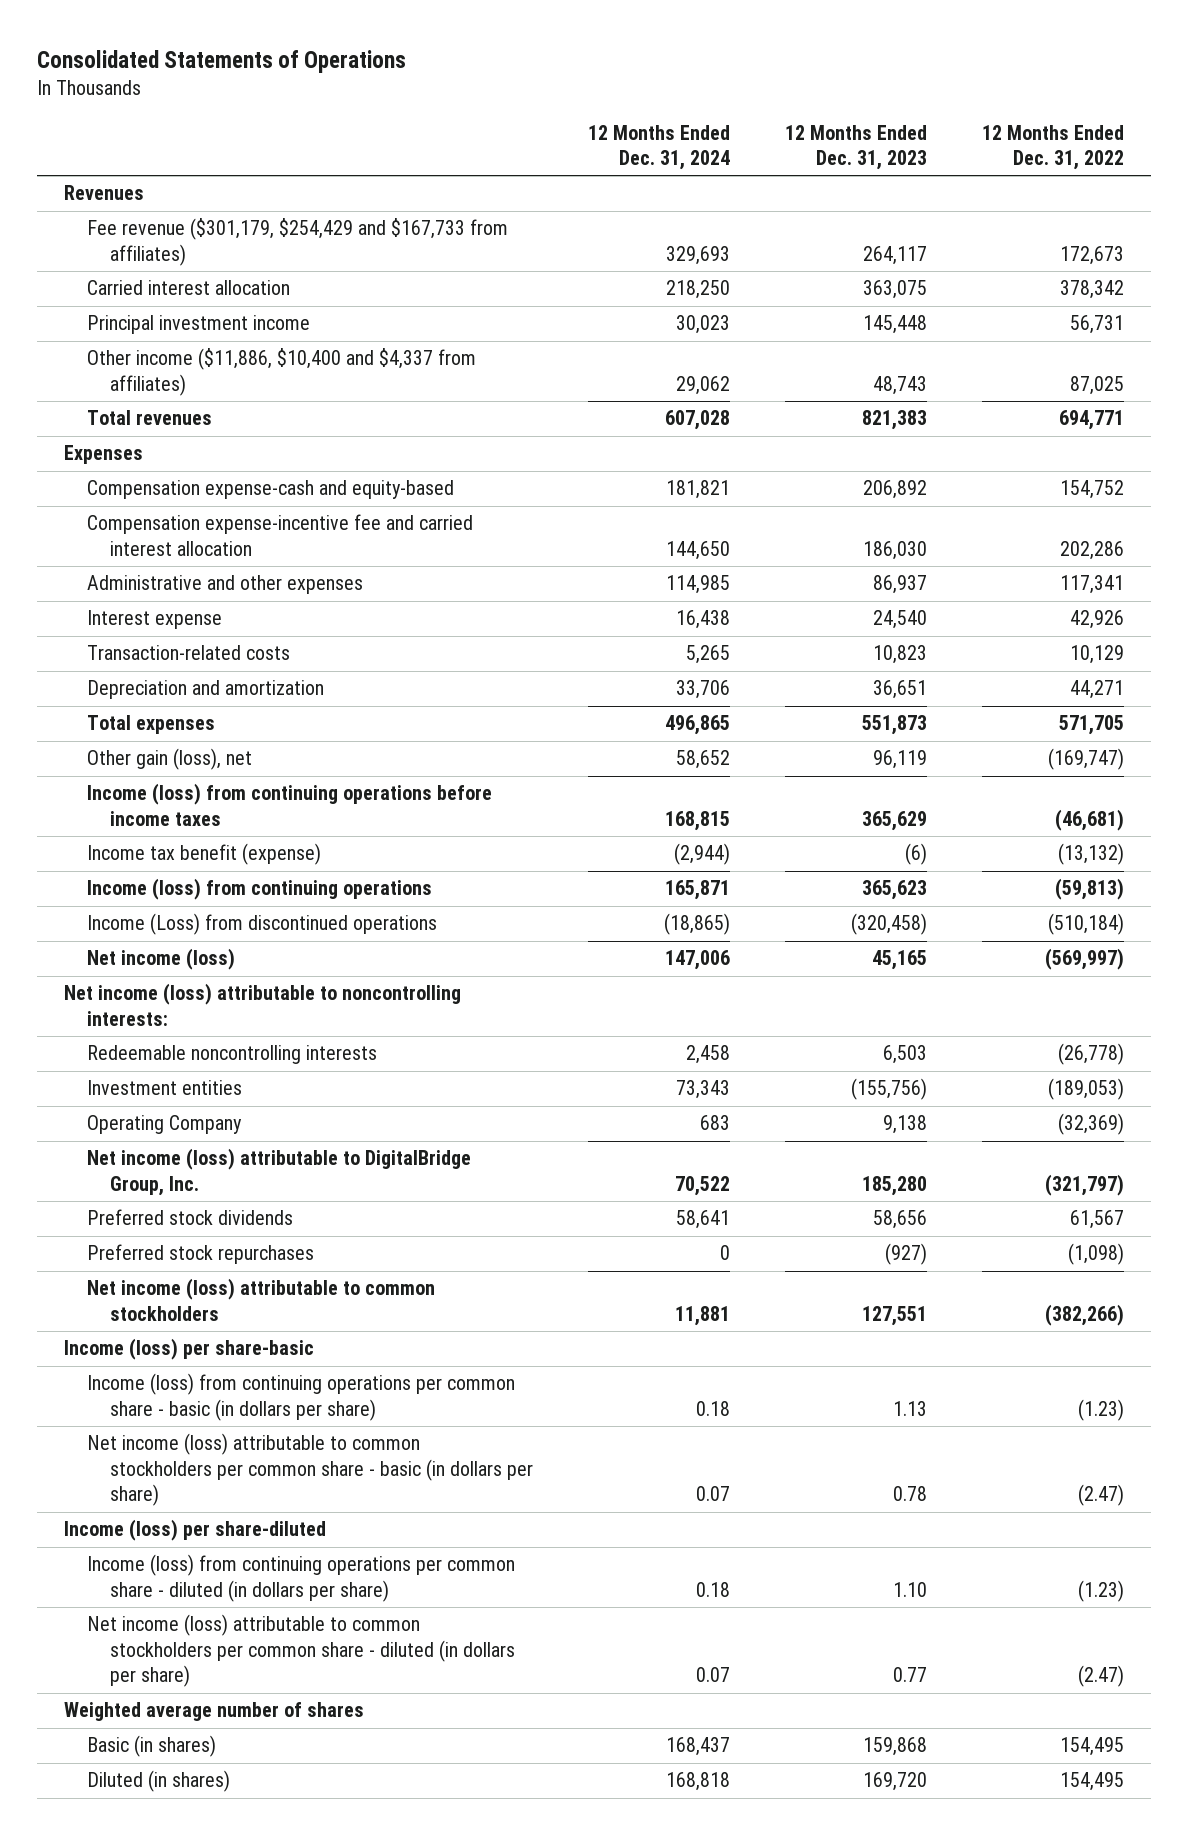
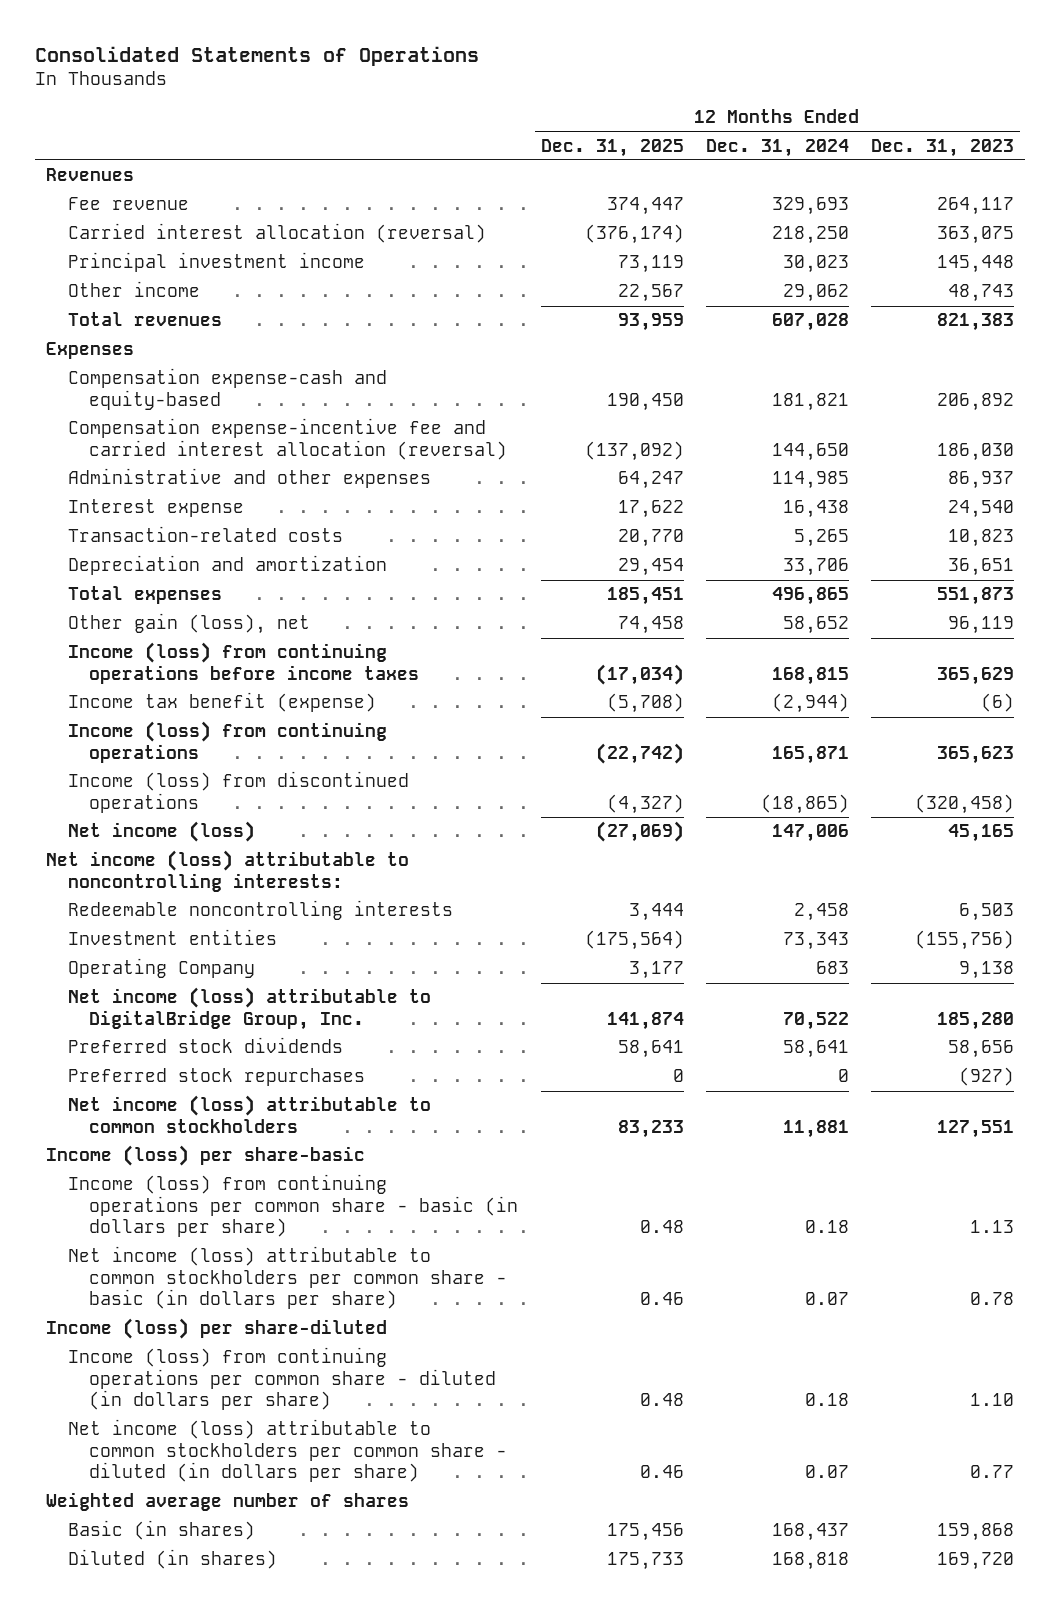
- | 12 Months Ended Dec. 31, 2024 | 12 Months Ended Dec. 31, 2023 | 12 Months Ended Dec. 31, 2022
+ | 12 Months Ended Dec. 31, 2025 | 12 Months Ended Dec. 31, 2024 | 12 Months Ended Dec. 31, 2023
- Fee revenue ($301,179, $254,429 and $167,733 from affiliates) | 329,693 | 264,117 | 172,673
- Carried interest allocation | 218,250 | 363,075 | 378,342
+ Fee revenue | 374,447 | 329,693 | 264,117
+ Carried interest allocation (reversal) | (376,174) | 218,250 | 363,075
- Other income ($11,886, $10,400 and $4,337 from affiliates) | 29,062 | 48,743 | 87,025
+ Other income | 22,567 | 29,062 | 48,743
- Compensation expense-incentive fee and carried interest allocation | 144,650 | 186,030 | 202,286
+ Compensation expense-incentive fee and carried interest allocation (reversal) | (137,092) | 144,650 | 186,030
- Income (Loss) from discontinued operations | (18,865) | (320,458) | (510,184)
+ Income (loss) from discontinued operations | (4,327) | (18,865) | (320,458)

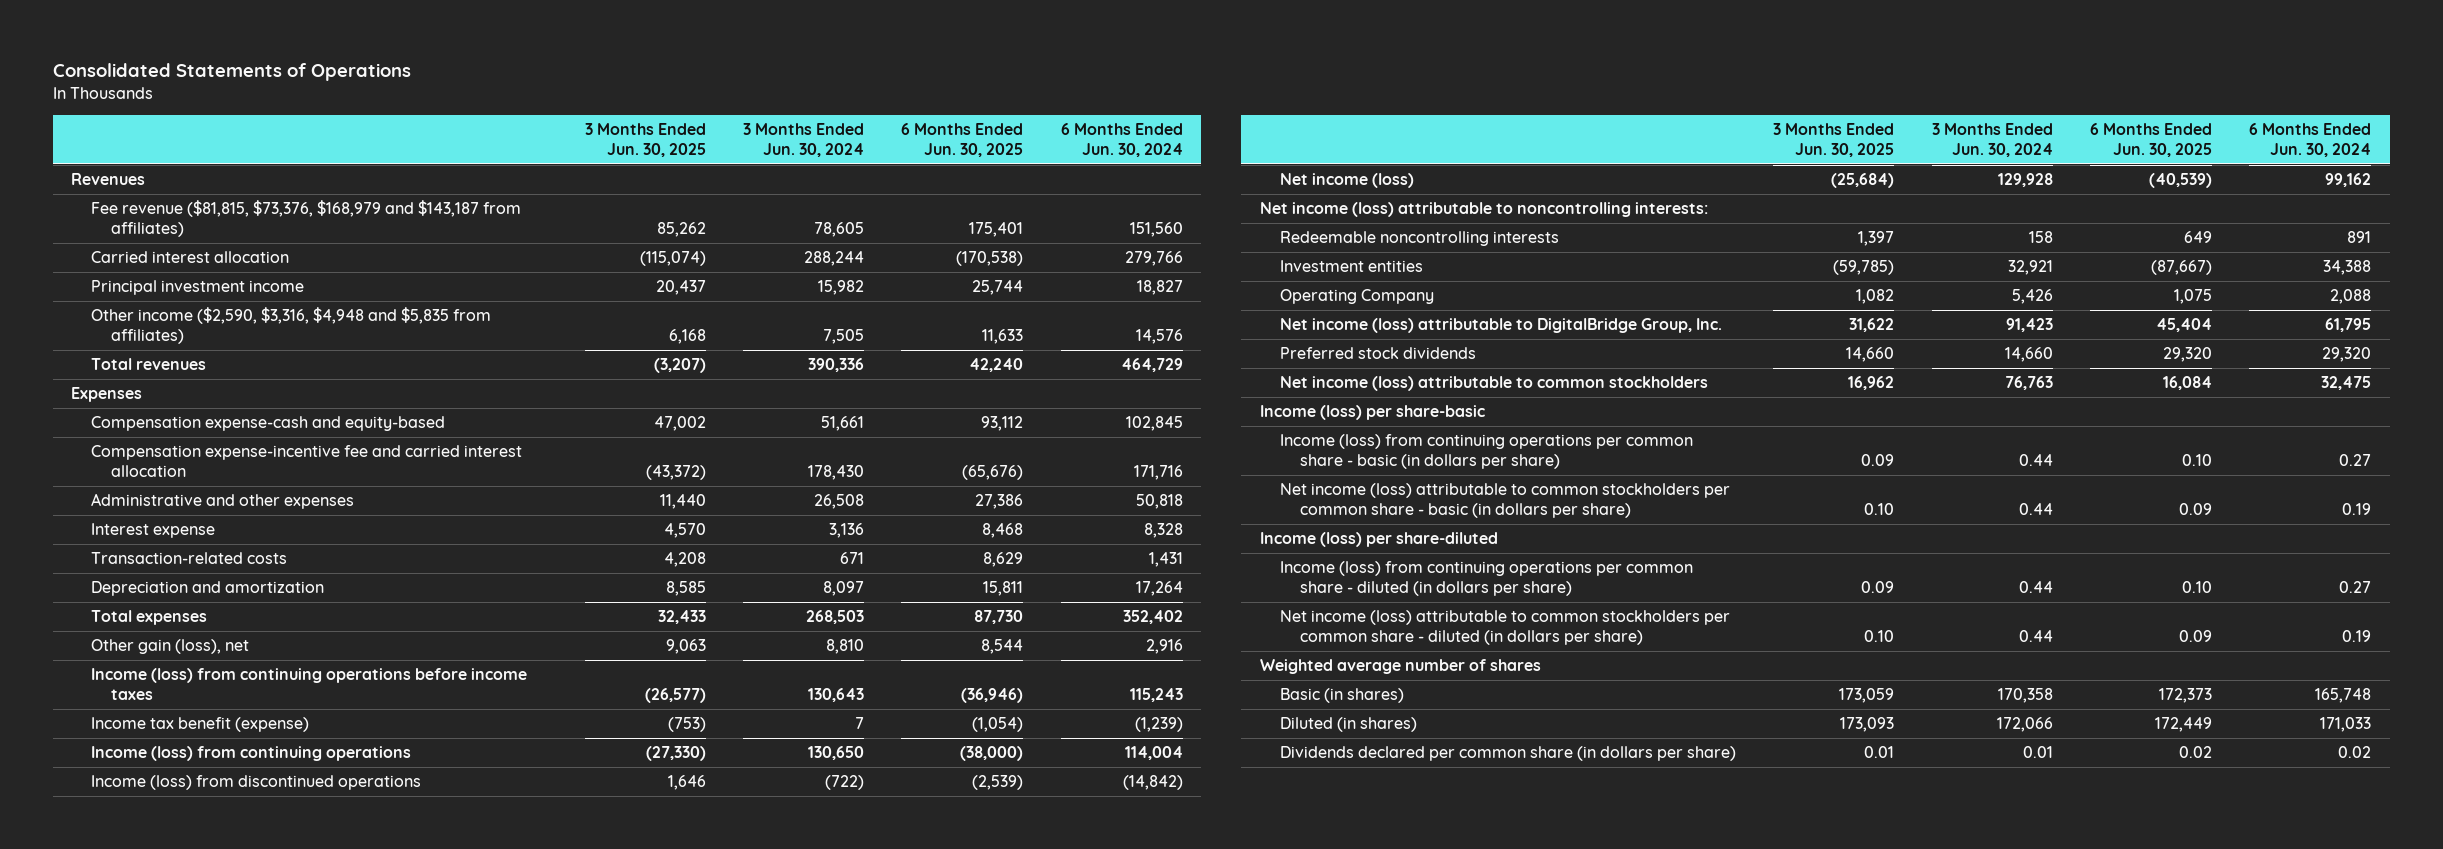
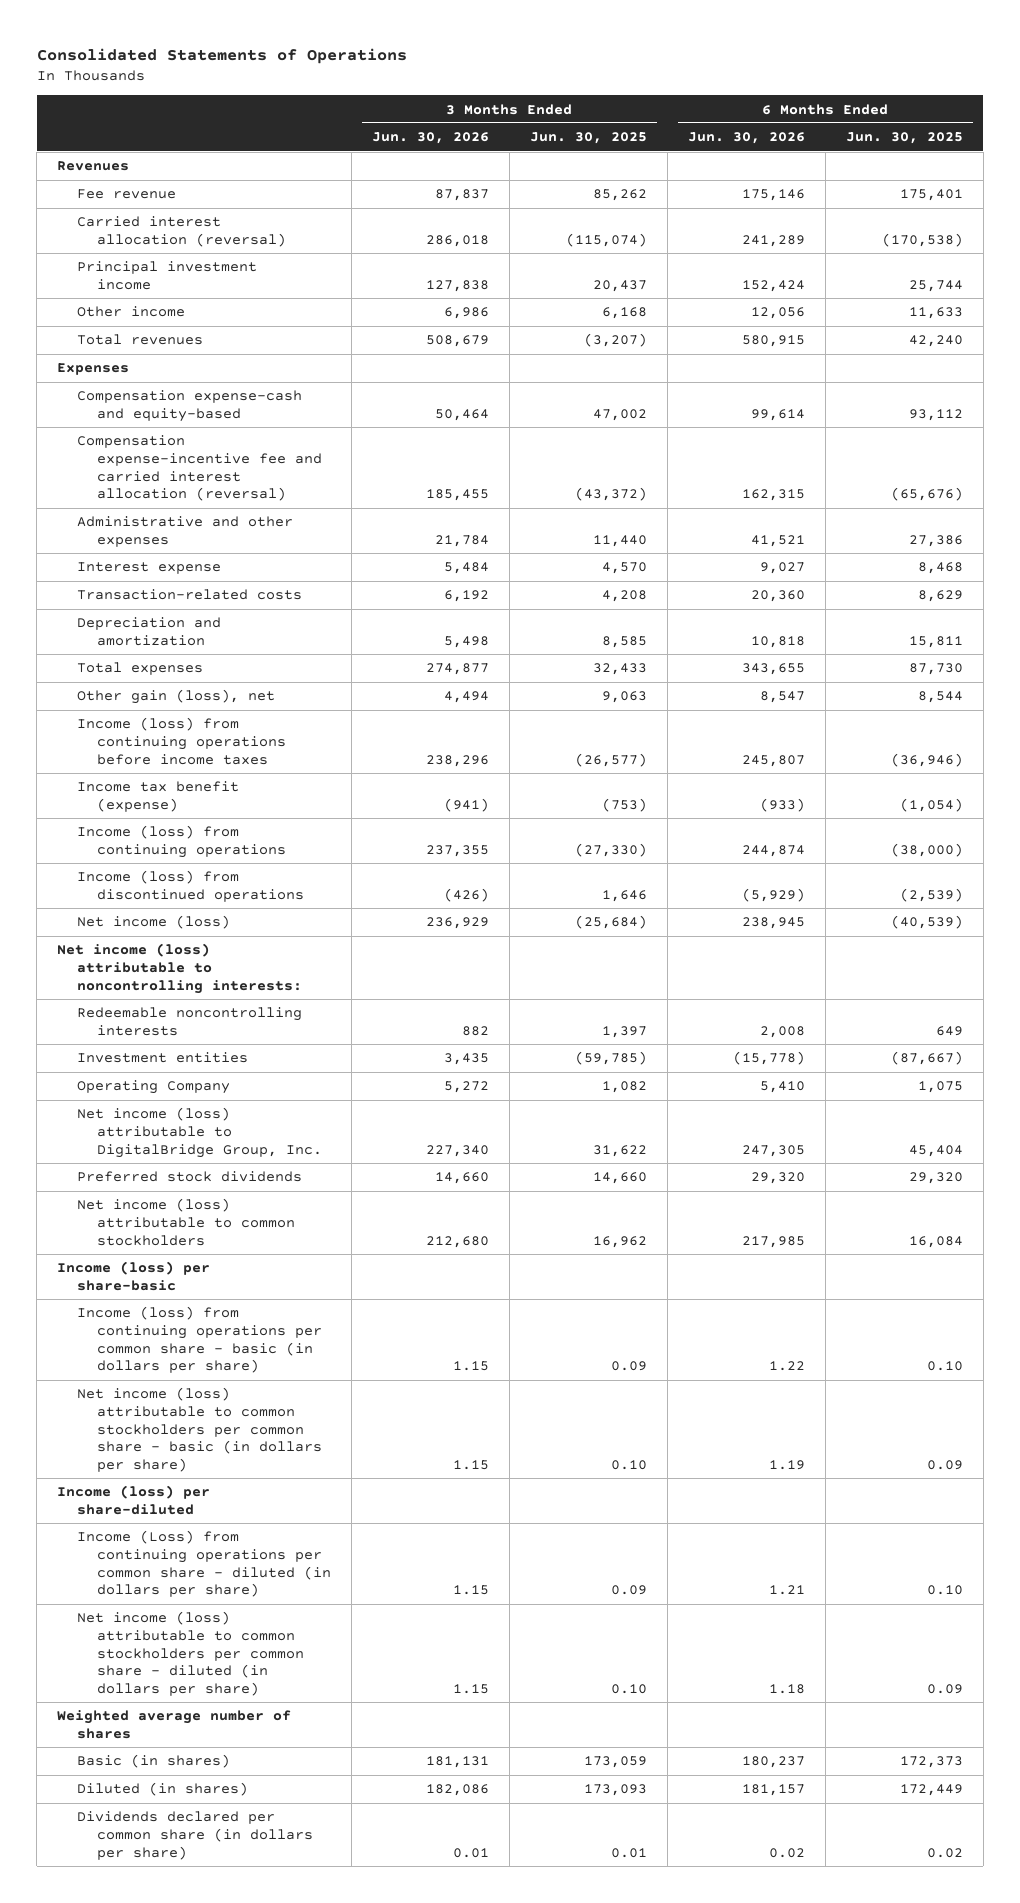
- | 3 Months Ended Jun. 30, 2025 | 3 Months Ended Jun. 30, 2024 | 6 Months Ended Jun. 30, 2025 | 6 Months Ended Jun. 30, 2024
+ | 3 Months Ended Jun. 30, 2026 | 3 Months Ended Jun. 30, 2025 | 6 Months Ended Jun. 30, 2026 | 6 Months Ended Jun. 30, 2025
- Fee revenue ($81,815, $73,376, $168,979 and $143,187 from affiliates) | 85,262 | 78,605 | 175,401 | 151,560
- Carried interest allocation | (115,074) | 288,244 | (170,538) | 279,766
+ Fee revenue | 87,837 | 85,262 | 175,146 | 175,401
+ Carried interest allocation (reversal) | 286,018 | (115,074) | 241,289 | (170,538)
- Other income ($2,590, $3,316, $4,948 and $5,835 from affiliates) | 6,168 | 7,505 | 11,633 | 14,576
+ Other income | 6,986 | 6,168 | 12,056 | 11,633
- Compensation expense-incentive fee and carried interest allocation | (43,372) | 178,430 | (65,676) | 171,716
+ Compensation expense-incentive fee and carried interest allocation (reversal) | 185,455 | (43,372) | 162,315 | (65,676)
- Income (loss) from continuing operations per common share - diluted (in dollars per share) | 0.09 | 0.44 | 0.10 | 0.27
+ Income (Loss) from continuing operations per common share - diluted (in dollars per share) | 1.15 | 0.09 | 1.21 | 0.10

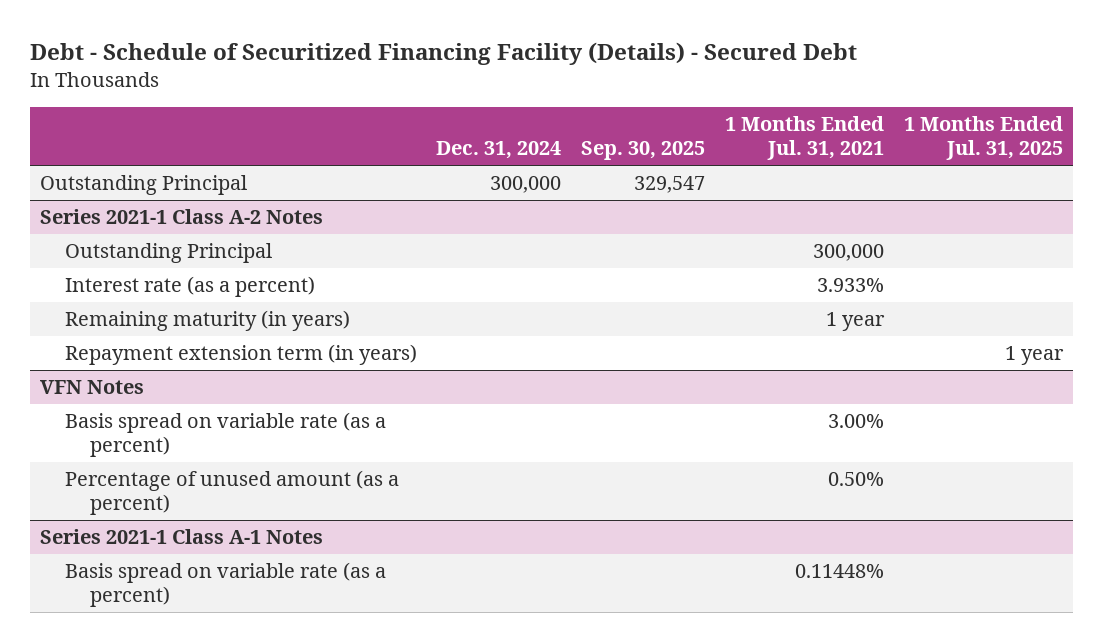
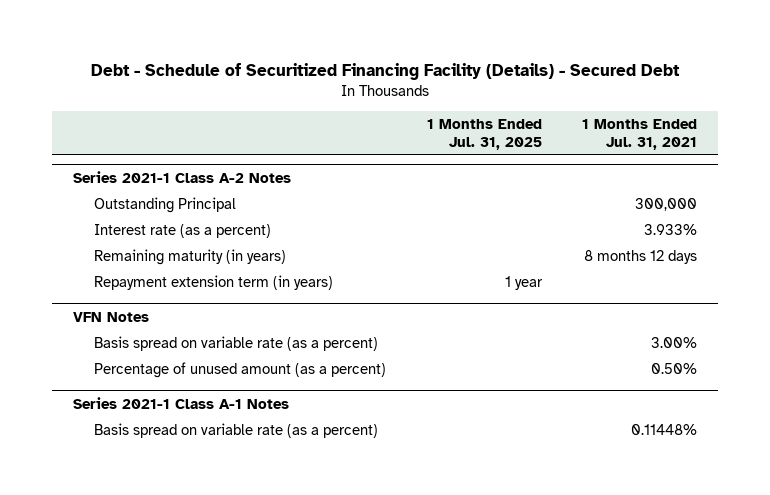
- | Dec. 31, 2024 | Sep. 30, 2025 | 1 Months Ended Jul. 31, 2021 | 1 Months Ended Jul. 31, 2025
+ | 1 Months Ended Jul. 31, 2025 | 1 Months Ended Jul. 31, 2021
- Outstanding Principal | 300,000 | 329,547 | |
@ Series 2021-1 Class A-2 Notes
- Remaining maturity (in years) | | | 1 year |
+ Remaining maturity (in years) | | 8 months 12 days

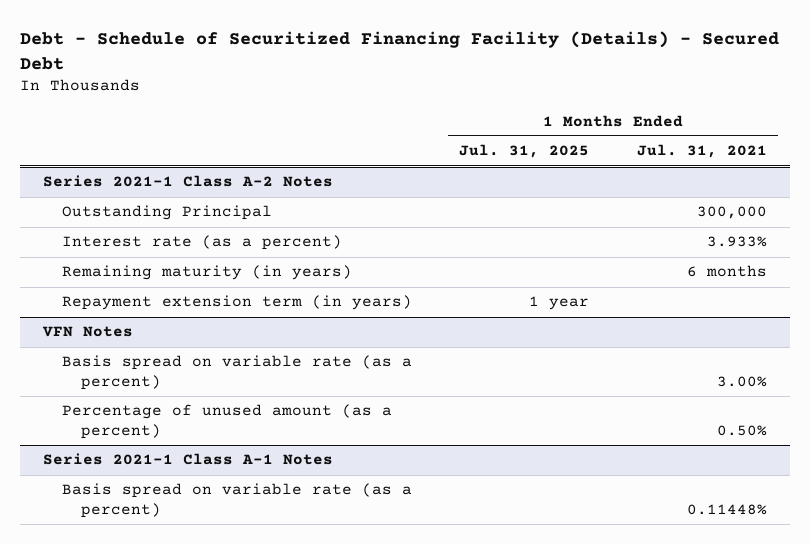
@ Series 2021-1 Class A-2 Notes
- Remaining maturity (in years) | | 8 months 12 days
+ Remaining maturity (in years) | | 6 months

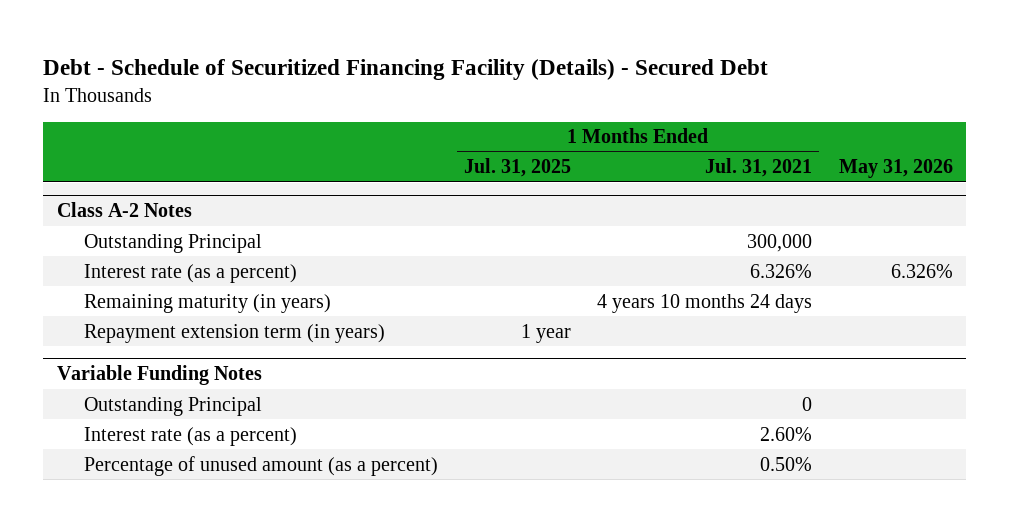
- | 1 Months Ended Jul. 31, 2025 | 1 Months Ended Jul. 31, 2021
+ | 1 Months Ended Jul. 31, 2025 | 1 Months Ended Jul. 31, 2021 | May 31, 2026
- Series 2021-1 Class A-2 Notes
+ Class A-2 Notes
- Interest rate (as a percent) | | 3.933%
- Remaining maturity (in years) | | 6 months
+ Interest rate (as a percent) | | 6.326% | 6.326%
+ Remaining maturity (in years) | | 4 years 10 months 24 days |
- VFN Notes
- Basis spread on variable rate (as a percent) | | 3.00%
+ Variable Funding Notes
+ Outstanding Principal | | 0 |
+ Interest rate (as a percent) | | 2.60% |
- Series 2021-1 Class A-1 Notes
- Basis spread on variable rate (as a percent) | | 0.11448%

